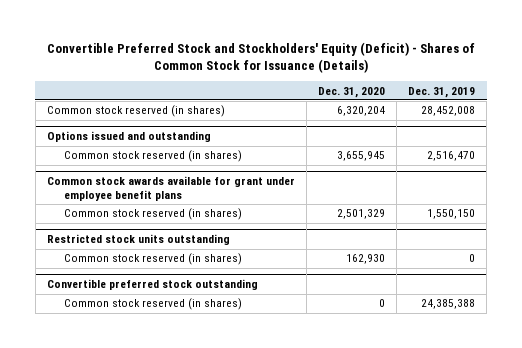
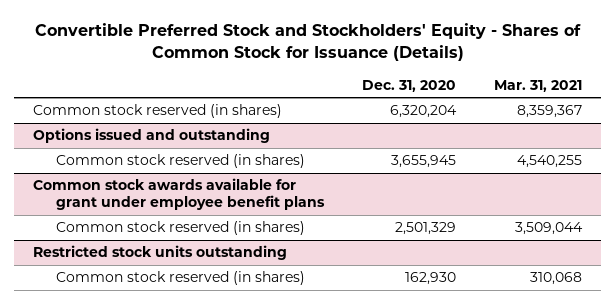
- Convertible Preferred Stock and Stockholders' Equity (Deficit) - Shares of Common Stock for Issuance (Details)
+ Convertible Preferred Stock and Stockholders' Equity - Shares of Common Stock for Issuance (Details)
- | Dec. 31, 2020 | Dec. 31, 2019
+ | Dec. 31, 2020 | Mar. 31, 2021
- Convertible preferred stock outstanding
- Common stock reserved (in shares) | 0 | 24,385,388

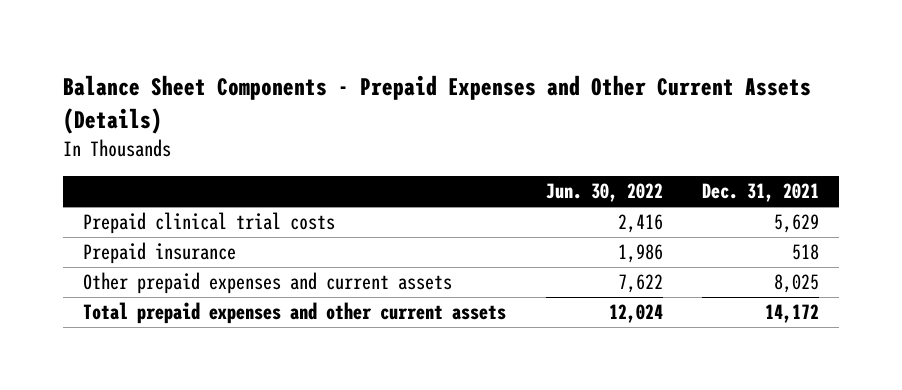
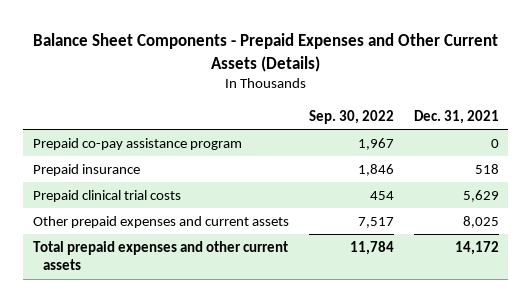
- | Jun. 30, 2022 | Dec. 31, 2021
+ | Sep. 30, 2022 | Dec. 31, 2021
+ Prepaid co-pay assistance program | 1,967 | 0
moved down: Prepaid clinical trial costs | 454 | 5,629

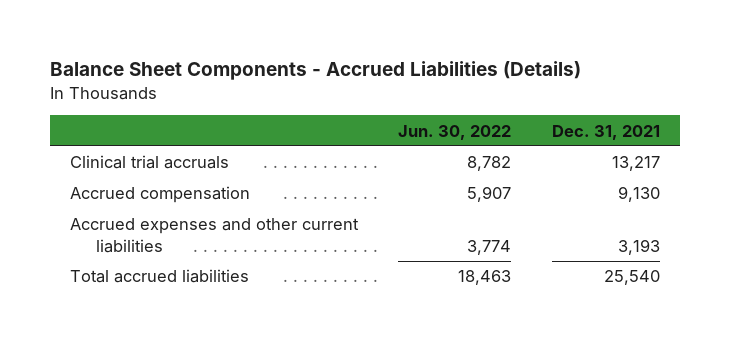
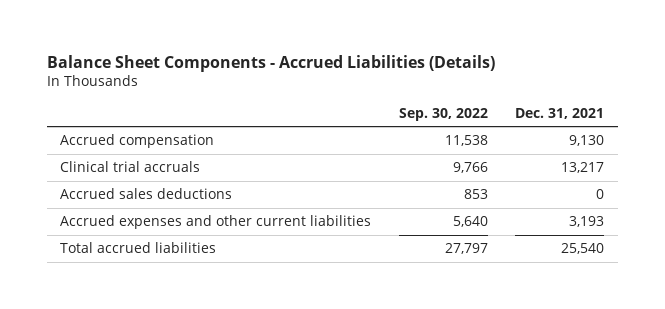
- | Jun. 30, 2022 | Dec. 31, 2021
+ | Sep. 30, 2022 | Dec. 31, 2021
moved down: Clinical trial accruals | 9,766 | 13,217
+ Accrued sales deductions | 853 | 0

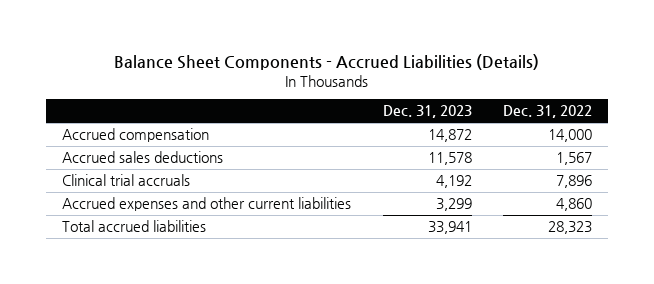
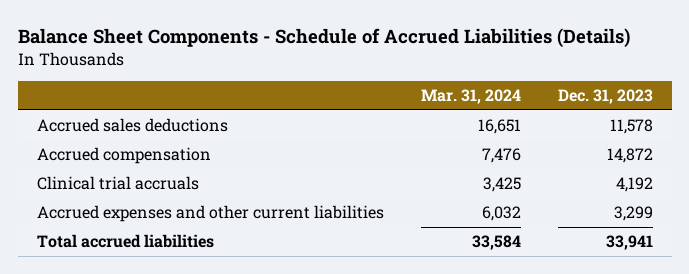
- Balance Sheet Components - Accrued Liabilities (Details)
+ Balance Sheet Components - Schedule of Accrued Liabilities (Details)
- | Dec. 31, 2023 | Dec. 31, 2022
+ | Mar. 31, 2024 | Dec. 31, 2023
moved down: Accrued compensation | 7,476 | 14,872

